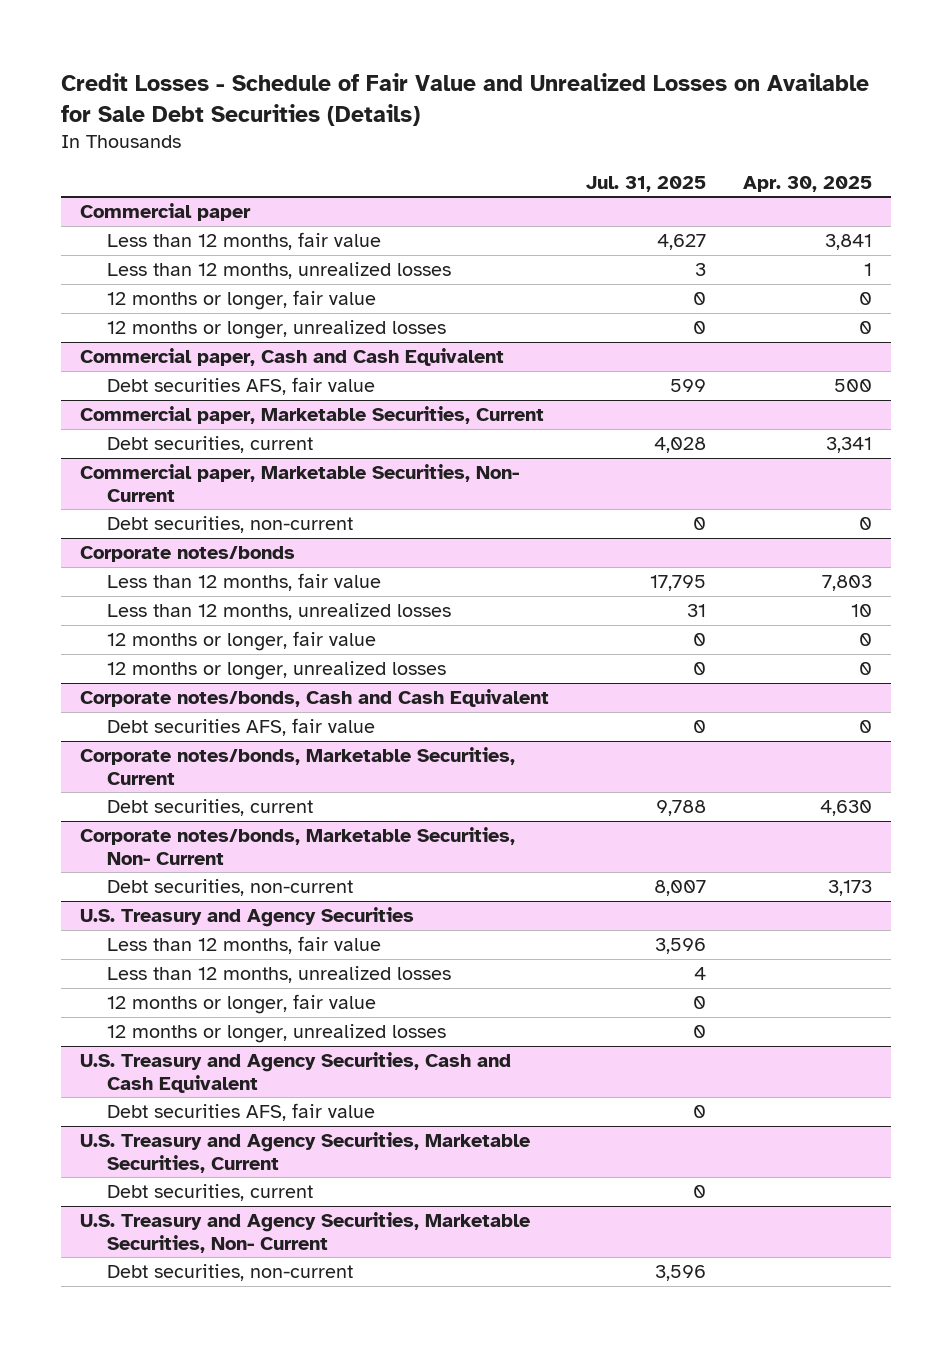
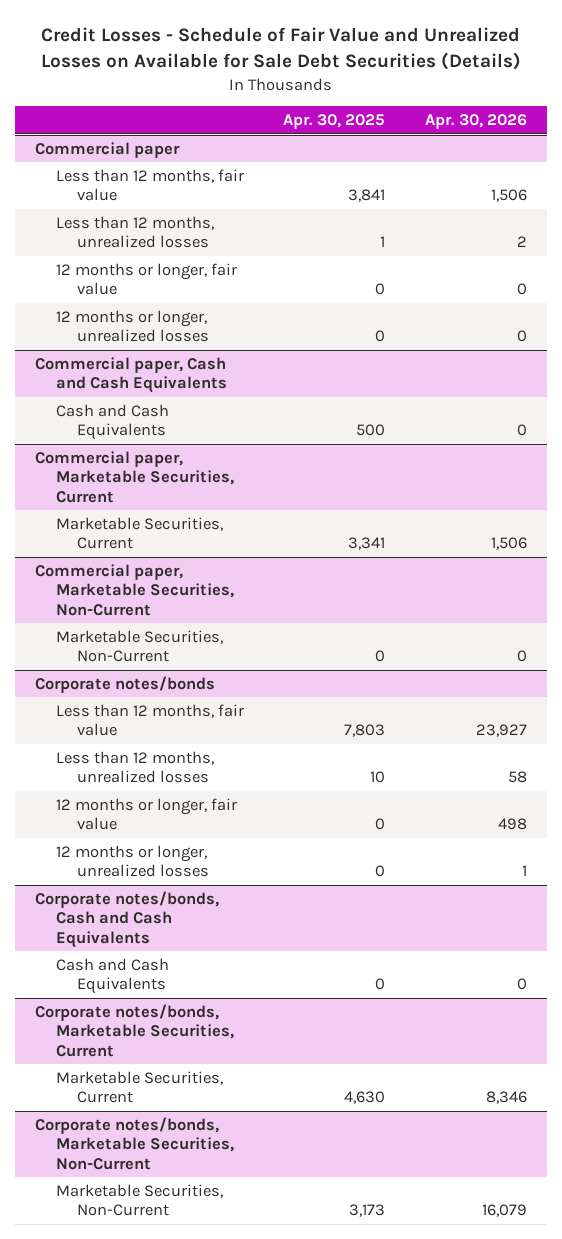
- | Jul. 31, 2025 | Apr. 30, 2025
+ | Apr. 30, 2025 | Apr. 30, 2026
- Commercial paper, Cash and Cash Equivalent
- Debt securities AFS, fair value | 599 | 500
+ Commercial paper, Cash and Cash Equivalents
+ Cash and Cash Equivalents | 500 | 0
@ Commercial paper, Marketable Securities, Current
- Debt securities, current | 4,028 | 3,341
- Commercial paper, Marketable Securities, Non- Current
- Debt securities, non-current | 0 | 0
@ Commercial paper, Marketable Securities, Current
+ Marketable Securities, Current | 3,341 | 1,506
+ Commercial paper, Marketable Securities, Non-Current
+ Marketable Securities, Non-Current | 0 | 0
- Corporate notes/bonds, Cash and Cash Equivalent
- Debt securities AFS, fair value | 0 | 0
+ Corporate notes/bonds, Cash and Cash Equivalents
+ Cash and Cash Equivalents | 0 | 0
@ Corporate notes/bonds, Marketable Securities, Current
- Debt securities, current | 9,788 | 4,630
- Corporate notes/bonds, Marketable Securities, Non- Current
- Debt securities, non-current | 8,007 | 3,173
- U.S. Treasury and Agency Securities
- Less than 12 months, fair value | 3,596 |
- Less than 12 months, unrealized losses | 4 |
- 12 months or longer, fair value | 0 |
- 12 months or longer, unrealized losses | 0 |
- U.S. Treasury and Agency Securities, Cash and Cash Equivalent
- Debt securities AFS, fair value | 0 |
- U.S. Treasury and Agency Securities, Marketable Securities, Current
- Debt securities, current | 0 |
- U.S. Treasury and Agency Securities, Marketable Securities, Non- Current
- Debt securities, non-current | 3,596 |
@ Corporate notes/bonds, Marketable Securities, Current
+ Marketable Securities, Current | 4,630 | 8,346
+ Corporate notes/bonds, Marketable Securities, Non-Current
+ Marketable Securities, Non-Current | 3,173 | 16,079

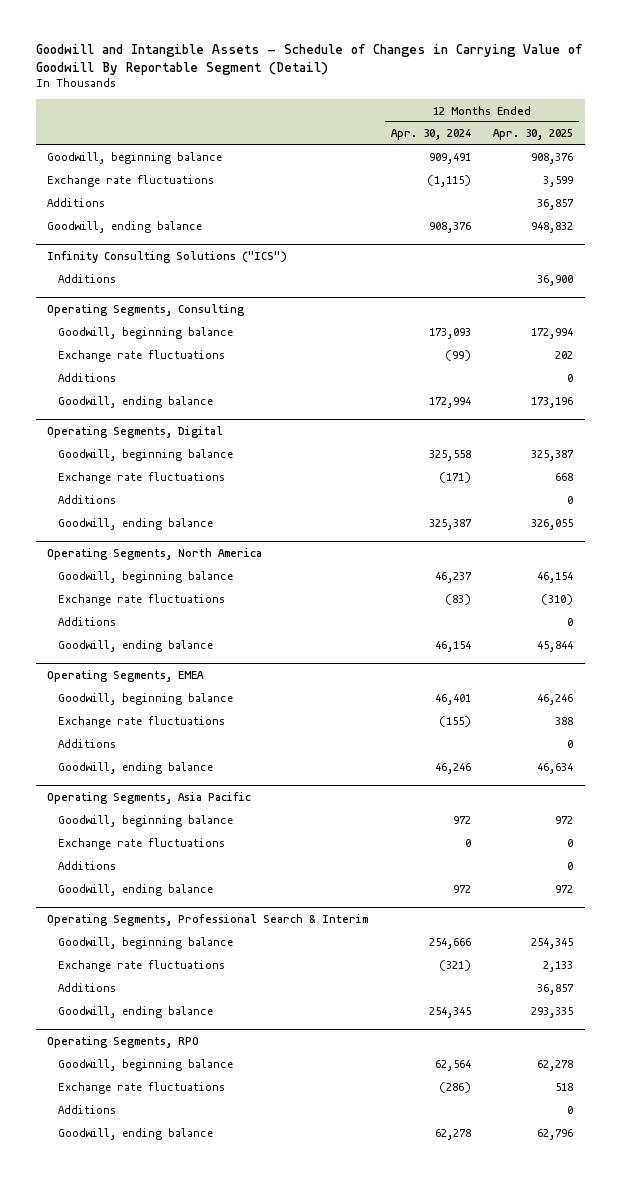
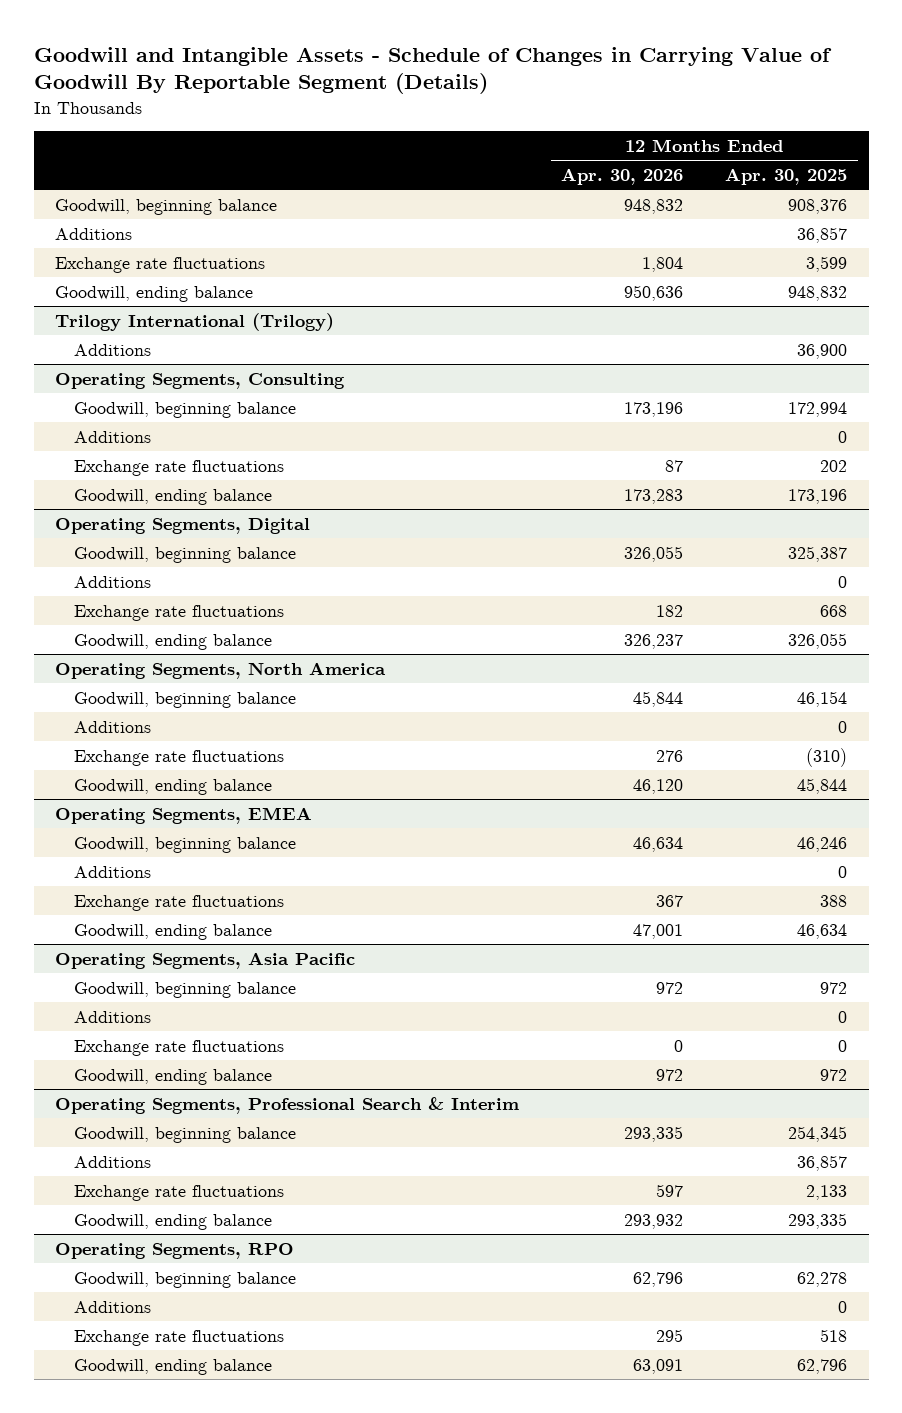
- Goodwill and Intangible Assets - Schedule of Changes in Carrying Value of Goodwill By Reportable Segment (Detail)
+ Goodwill and Intangible Assets - Schedule of Changes in Carrying Value of Goodwill By Reportable Segment (Details)
- | 12 Months Ended Apr. 30, 2024 | 12 Months Ended Apr. 30, 2025
+ | 12 Months Ended Apr. 30, 2026 | 12 Months Ended Apr. 30, 2025
moved down: Exchange rate fluctuations | 1,804 | 3,599
- Infinity Consulting Solutions ("ICS")
+ Trilogy International (Trilogy)
@ Operating Segments, Consulting
moved down: Exchange rate fluctuations | 87 | 202
@ Operating Segments, Digital
moved down: Exchange rate fluctuations | 182 | 668
@ Operating Segments, North America
moved down: Exchange rate fluctuations | 276 | (310)
@ Operating Segments, EMEA
moved down: Exchange rate fluctuations | 367 | 388
@ Operating Segments, Asia Pacific
moved down: Exchange rate fluctuations | 0 | 0
@ Operating Segments, Professional Search & Interim
moved down: Exchange rate fluctuations | 597 | 2,133
@ Operating Segments, RPO
moved down: Exchange rate fluctuations | 295 | 518

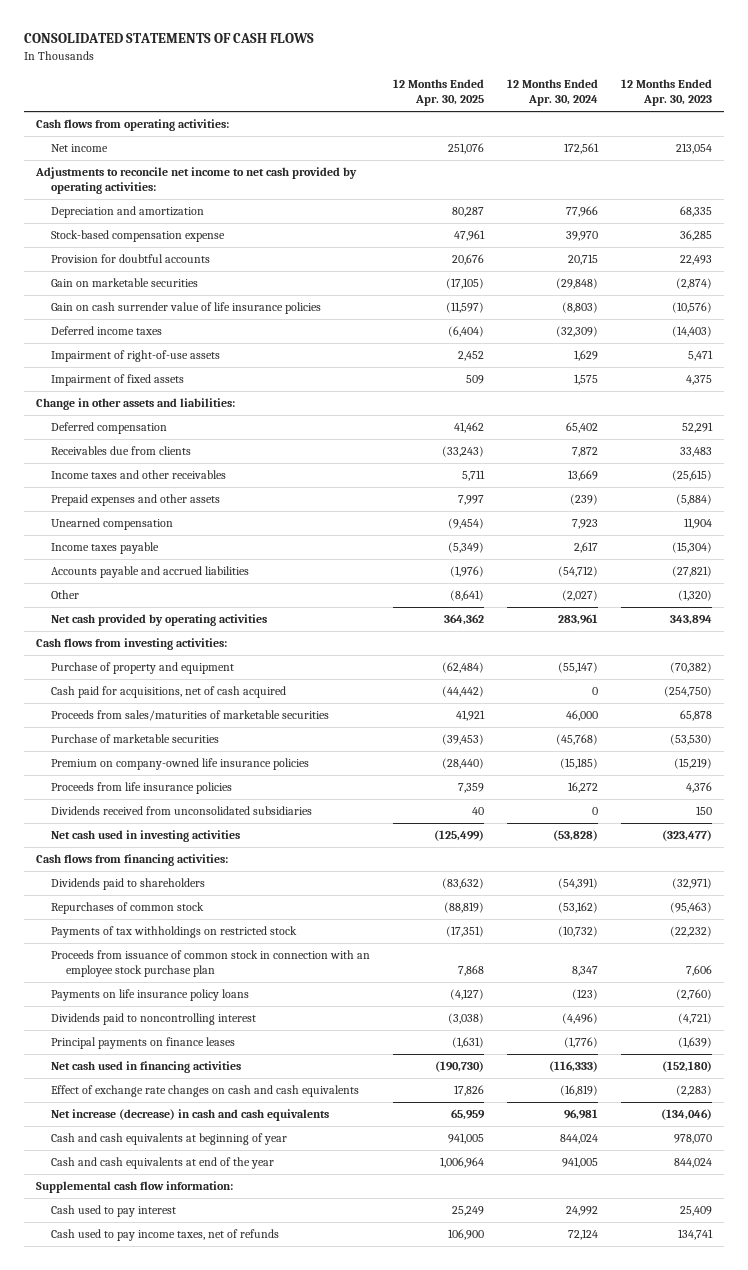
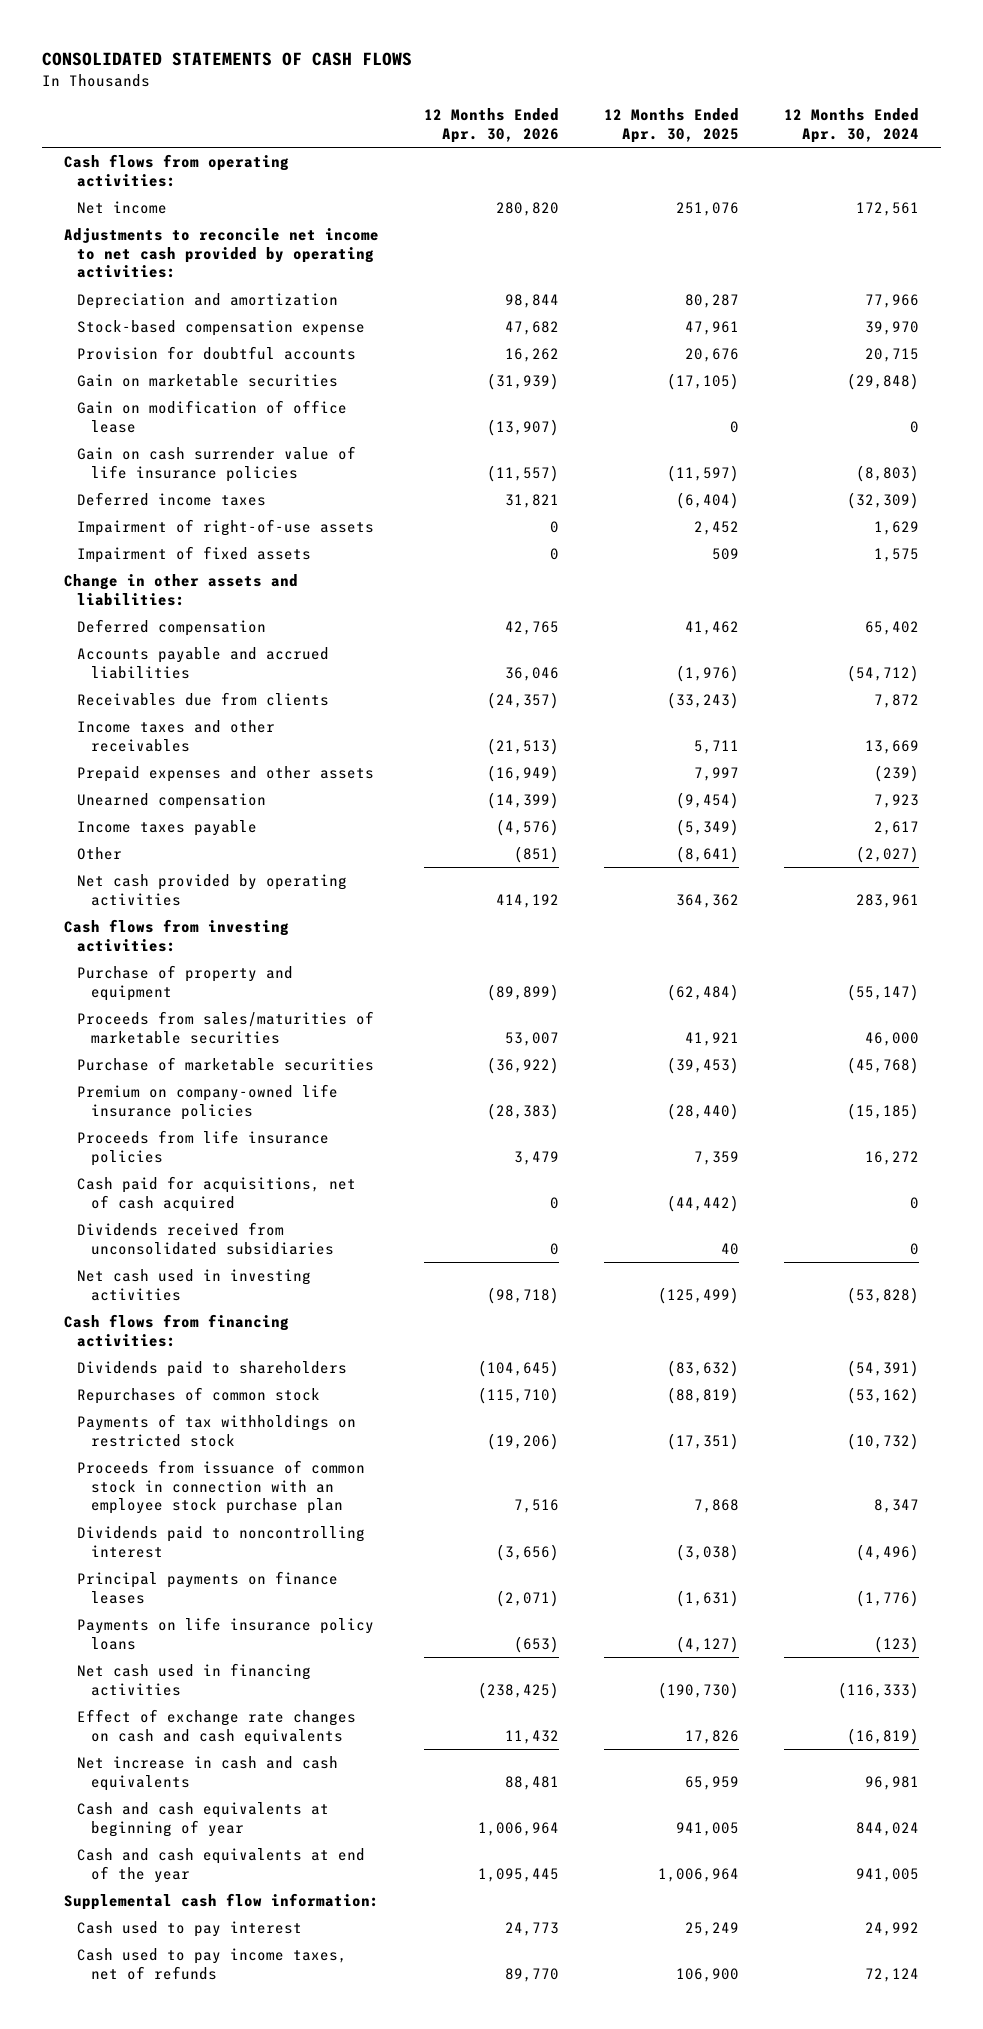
- | 12 Months Ended Apr. 30, 2025 | 12 Months Ended Apr. 30, 2024 | 12 Months Ended Apr. 30, 2023
+ | 12 Months Ended Apr. 30, 2026 | 12 Months Ended Apr. 30, 2025 | 12 Months Ended Apr. 30, 2024
+ Gain on modification of office lease | (13,907) | 0 | 0
moved up: Accounts payable and accrued liabilities | 36,046 | (1,976) | (54,712)
moved down: Cash paid for acquisitions, net of cash acquired | 0 | (44,442) | 0
moved down: Payments on life insurance policy loans | (653) | (4,127) | (123)
- Net increase (decrease) in cash and cash equivalents | 65,959 | 96,981 | (134,046)
+ Net increase in cash and cash equivalents | 88,481 | 65,959 | 96,981

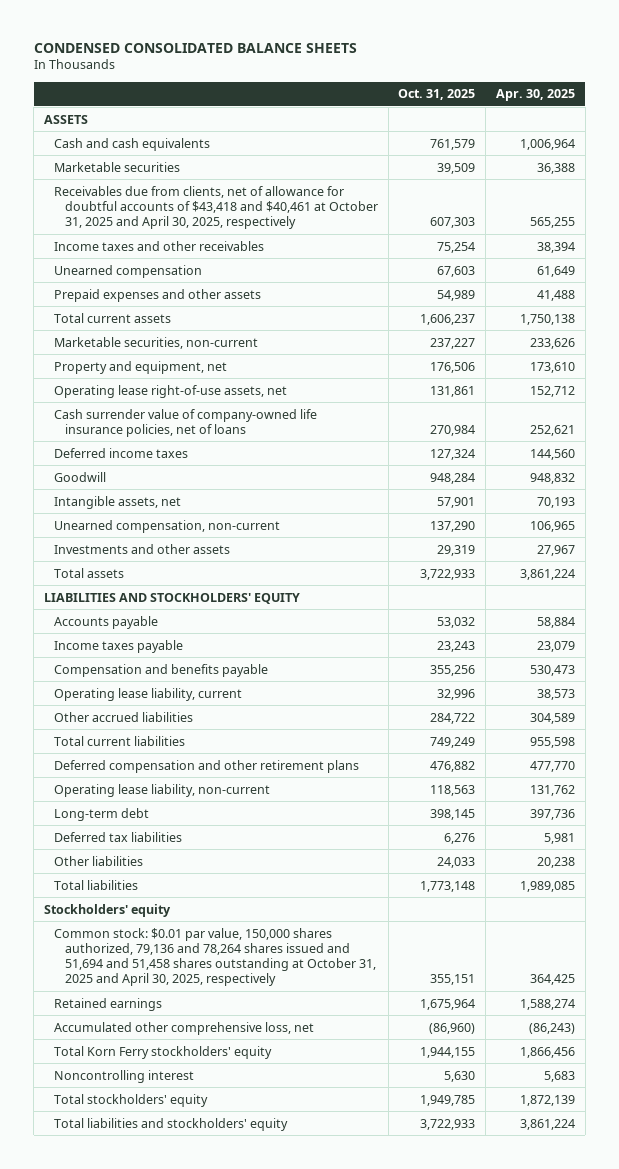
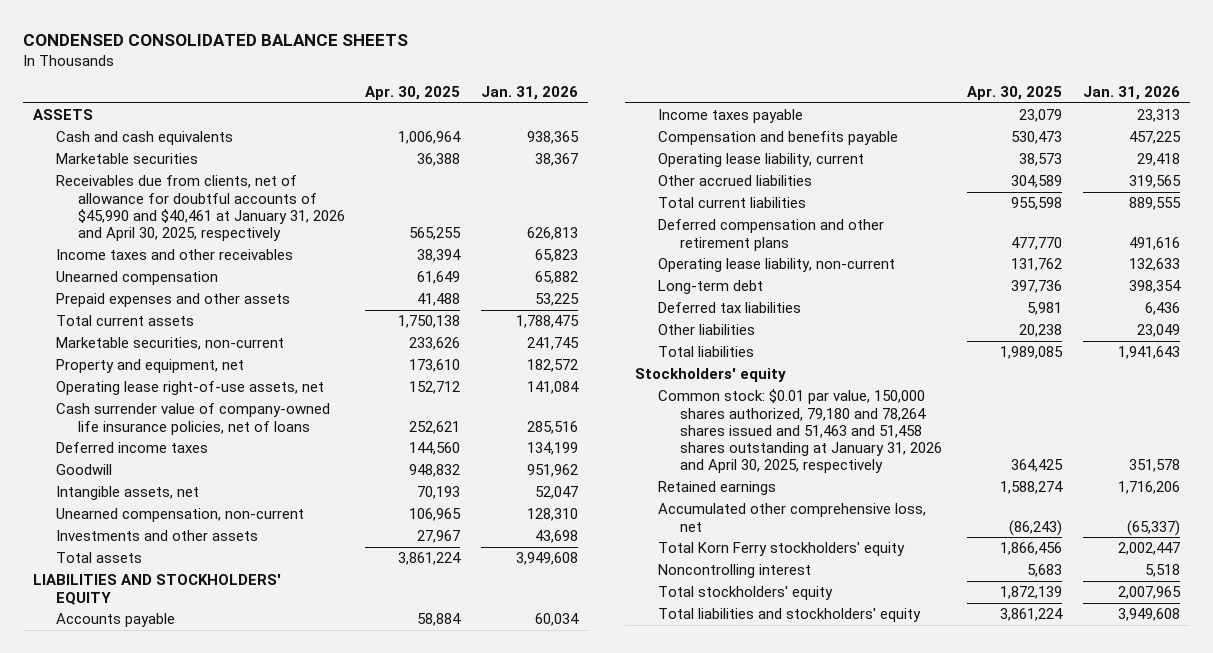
- | Oct. 31, 2025 | Apr. 30, 2025
+ | Apr. 30, 2025 | Jan. 31, 2026
- Receivables due from clients, net of allowance for doubtful accounts of $43,418 and $40,461 at October 31, 2025 and April 30, 2025, respectively | 607,303 | 565,255
+ Receivables due from clients, net of allowance for doubtful accounts of $45,990 and $40,461 at January 31, 2026 and April 30, 2025, respectively | 565,255 | 626,813
- Common stock: $0.01 par value, 150,000 shares authorized, 79,136 and 78,264 shares issued and 51,694 and 51,458 shares outstanding at October 31, 2025 and April 30, 2025, respectively | 355,151 | 364,425
+ Common stock: $0.01 par value, 150,000 shares authorized, 79,180 and 78,264 shares issued and 51,463 and 51,458 shares outstanding at January 31, 2026 and April 30, 2025, respectively | 364,425 | 351,578

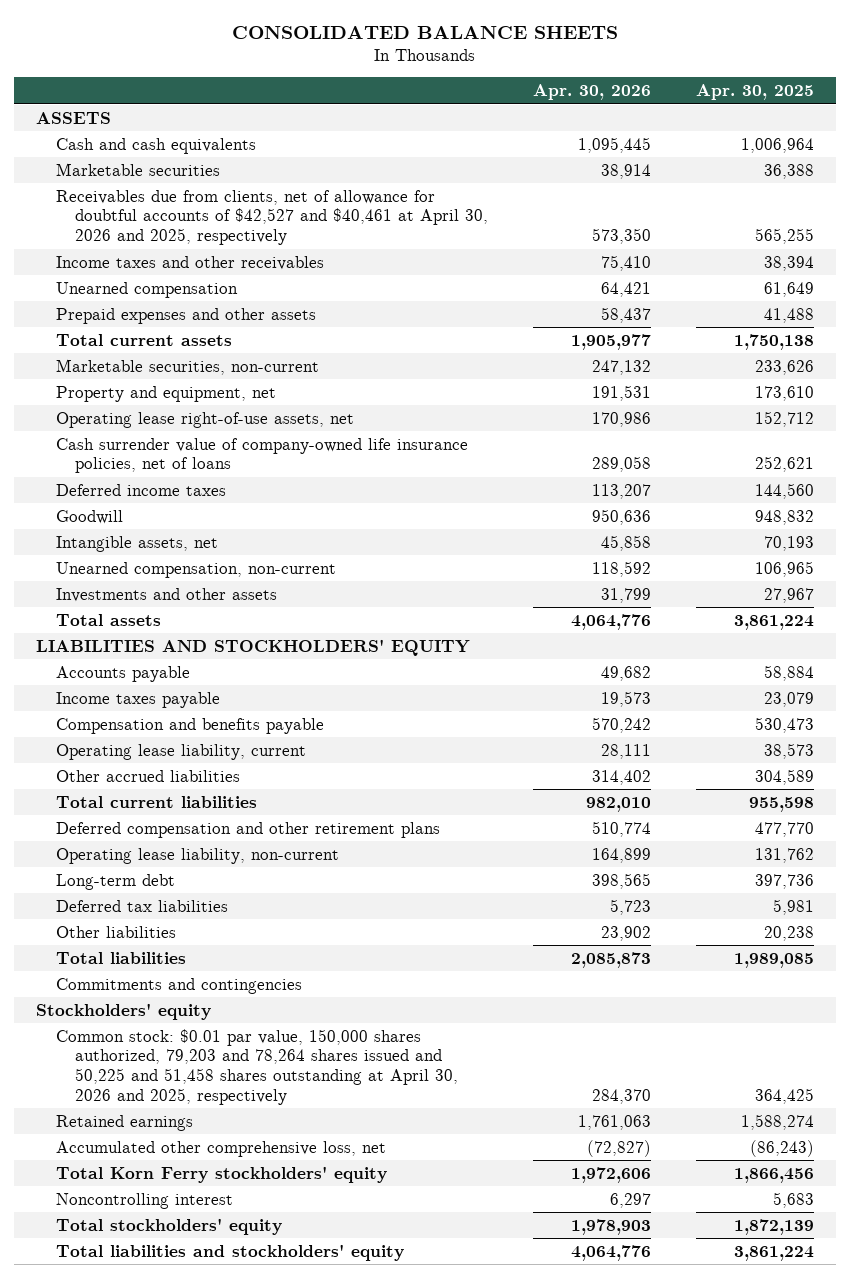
- CONDENSED CONSOLIDATED BALANCE SHEETS
+ CONSOLIDATED BALANCE SHEETS
- | Apr. 30, 2025 | Jan. 31, 2026
+ | Apr. 30, 2026 | Apr. 30, 2025
- Receivables due from clients, net of allowance for doubtful accounts of $45,990 and $40,461 at January 31, 2026 and April 30, 2025, respectively | 565,255 | 626,813
+ Receivables due from clients, net of allowance for doubtful accounts of $42,527 and $40,461 at April 30, 2026 and 2025, respectively | 573,350 | 565,255
+ Commitments and contingencies
- Common stock: $0.01 par value, 150,000 shares authorized, 79,180 and 78,264 shares issued and 51,463 and 51,458 shares outstanding at January 31, 2026 and April 30, 2025, respectively | 364,425 | 351,578
+ Common stock: $0.01 par value, 150,000 shares authorized, 79,203 and 78,264 shares issued and 50,225 and 51,458 shares outstanding at April 30, 2026 and 2025, respectively | 284,370 | 364,425

